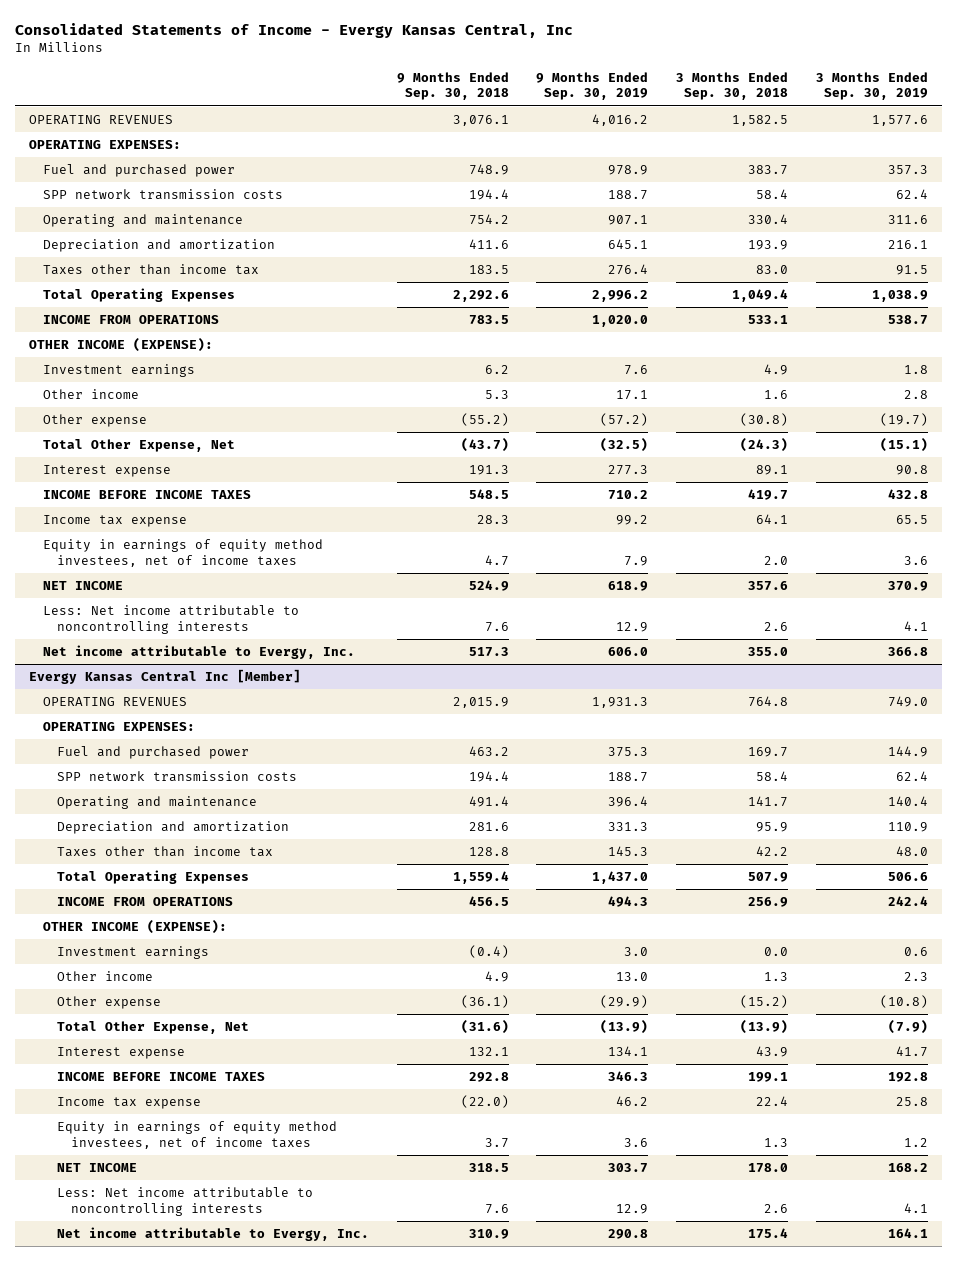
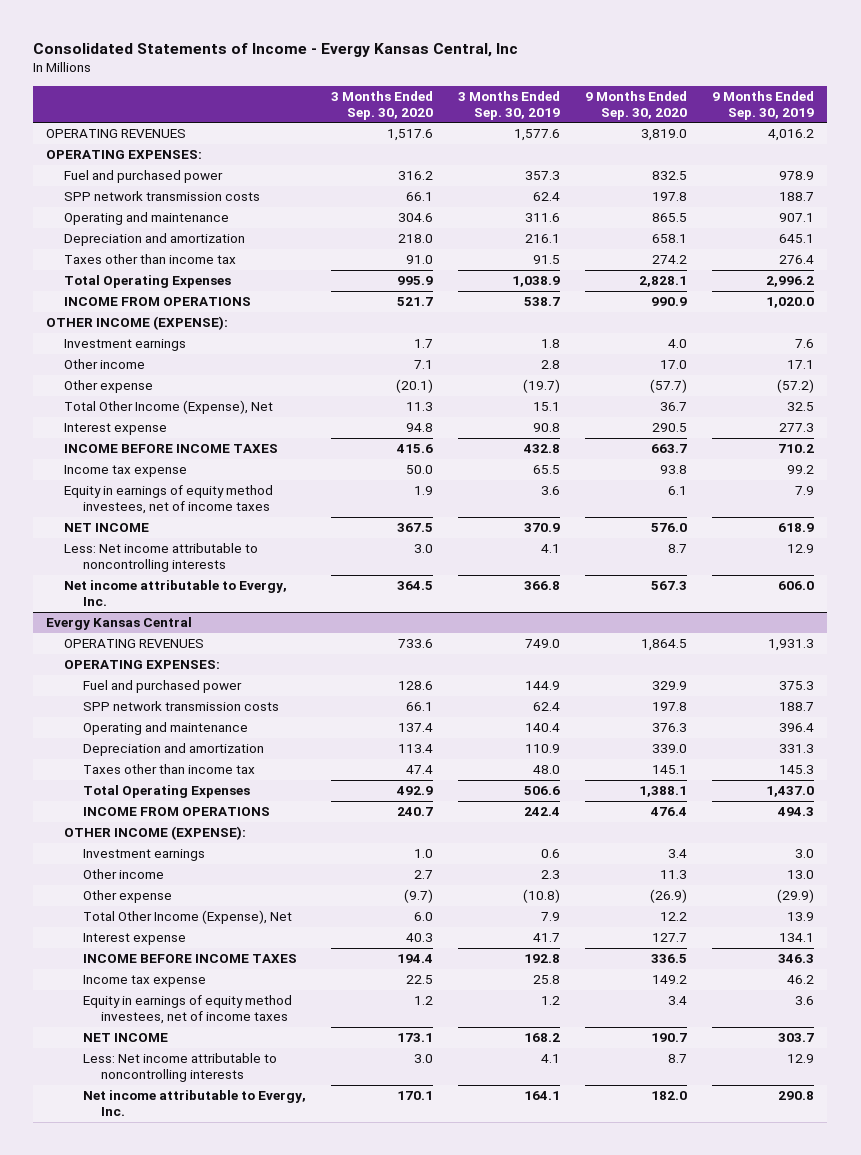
- | 9 Months Ended Sep. 30, 2018 | 9 Months Ended Sep. 30, 2019 | 3 Months Ended Sep. 30, 2018 | 3 Months Ended Sep. 30, 2019
+ | 3 Months Ended Sep. 30, 2020 | 3 Months Ended Sep. 30, 2019 | 9 Months Ended Sep. 30, 2020 | 9 Months Ended Sep. 30, 2019
- Total Other Expense, Net | (43.7) | (32.5) | (24.3) | (15.1)
+ Total Other Income (Expense), Net | 11.3 | 15.1 | 36.7 | 32.5
- Evergy Kansas Central Inc [Member]
+ Evergy Kansas Central
- Total Other Expense, Net | (31.6) | (13.9) | (13.9) | (7.9)
+ Total Other Income (Expense), Net | 6.0 | 7.9 | 12.2 | 13.9

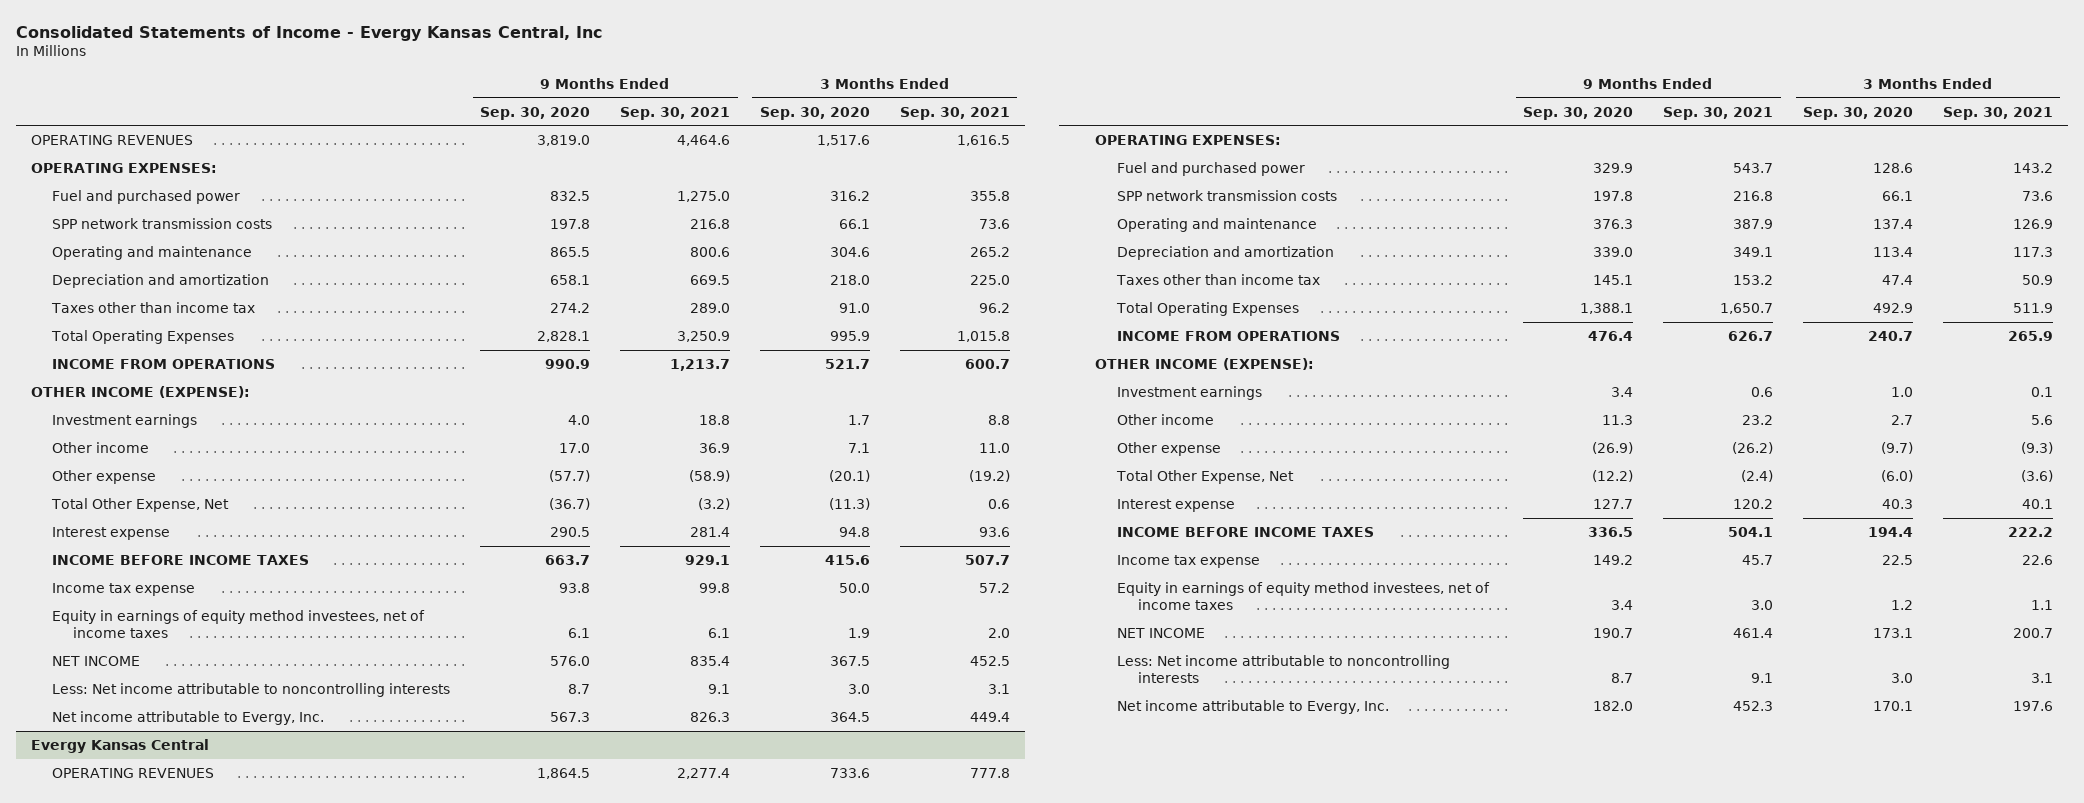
- | 3 Months Ended Sep. 30, 2020 | 3 Months Ended Sep. 30, 2019 | 9 Months Ended Sep. 30, 2020 | 9 Months Ended Sep. 30, 2019
+ | 9 Months Ended Sep. 30, 2020 | 9 Months Ended Sep. 30, 2021 | 3 Months Ended Sep. 30, 2020 | 3 Months Ended Sep. 30, 2021
- Total Other Income (Expense), Net | 11.3 | 15.1 | 36.7 | 32.5
+ Total Other Expense, Net | (36.7) | (3.2) | (11.3) | 0.6
@ Evergy Kansas Central
- Total Other Income (Expense), Net | 6.0 | 7.9 | 12.2 | 13.9
+ Total Other Expense, Net | (12.2) | (2.4) | (6.0) | (3.6)

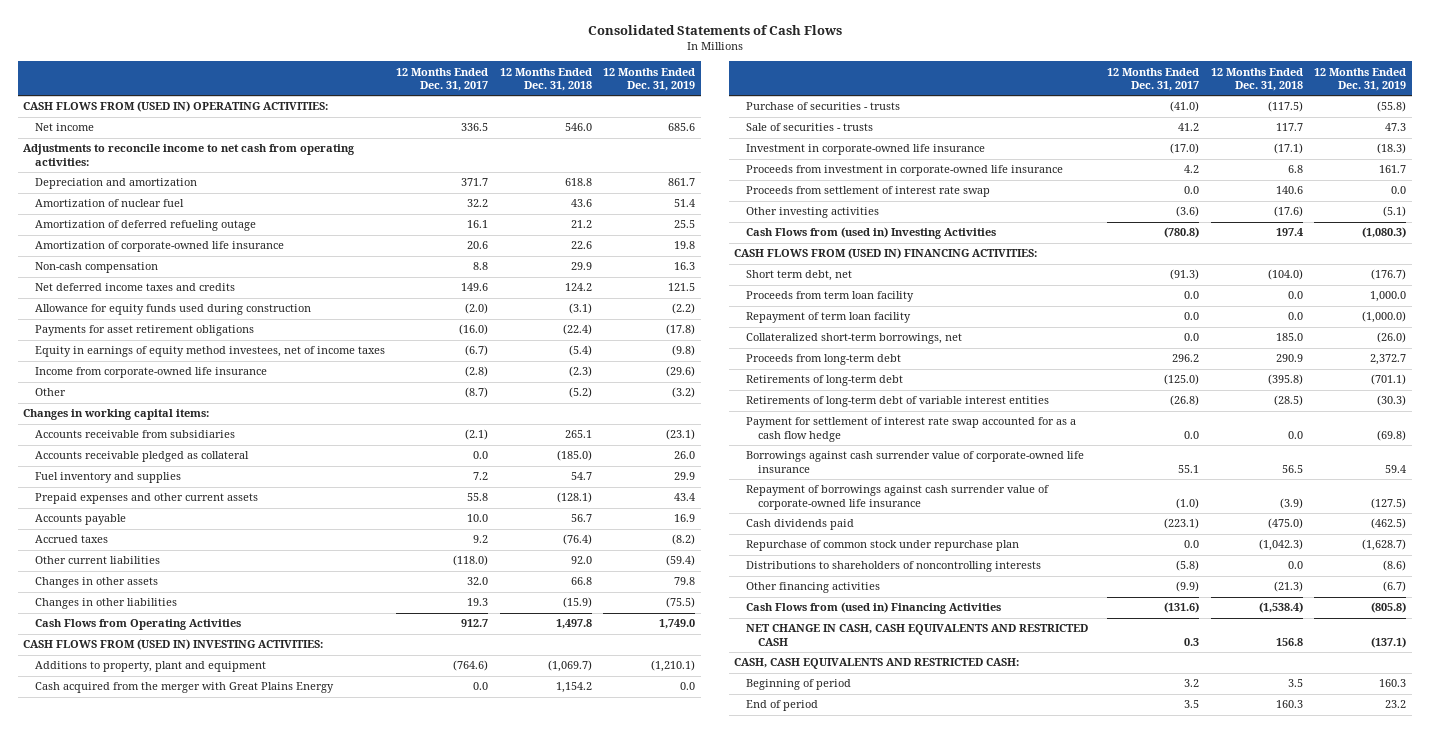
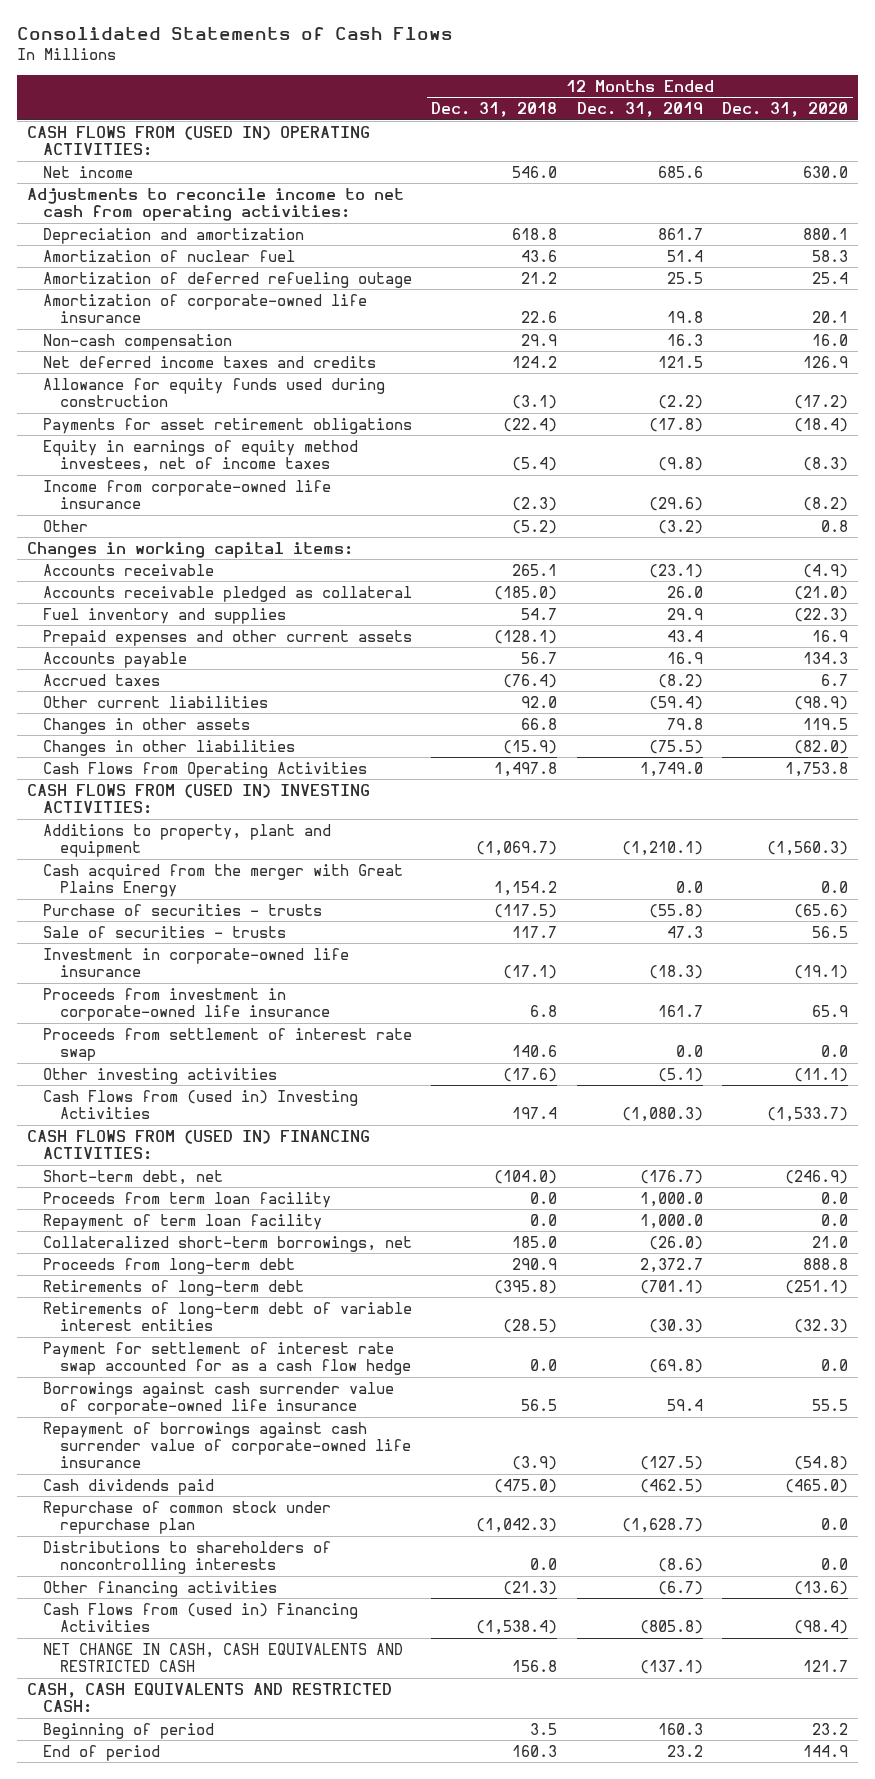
- | 12 Months Ended Dec. 31, 2017 | 12 Months Ended Dec. 31, 2018 | 12 Months Ended Dec. 31, 2019
+ | 12 Months Ended Dec. 31, 2018 | 12 Months Ended Dec. 31, 2019 | 12 Months Ended Dec. 31, 2020
- Accounts receivable from subsidiaries | (2.1) | 265.1 | (23.1)
+ Accounts receivable | 265.1 | (23.1) | (4.9)
- Short term debt, net | (91.3) | (104.0) | (176.7)
+ Short-term debt, net | (104.0) | (176.7) | (246.9)
- Repayment of term loan facility | 0.0 | 0.0 | (1,000.0)
+ Repayment of term loan facility | 0.0 | 1,000.0 | 0.0

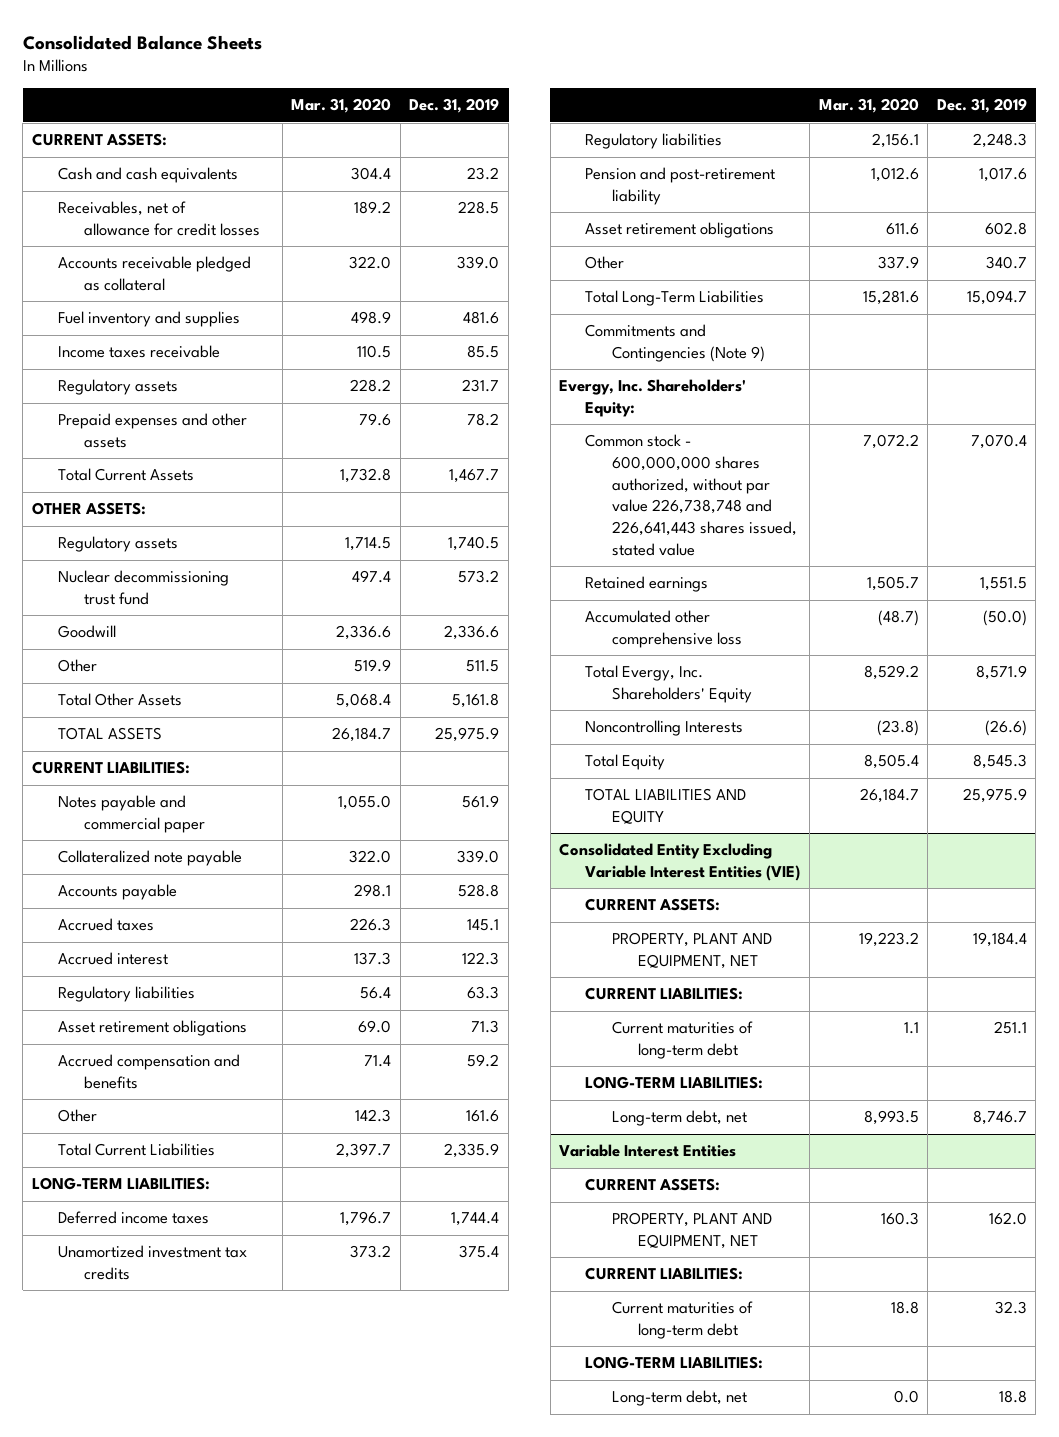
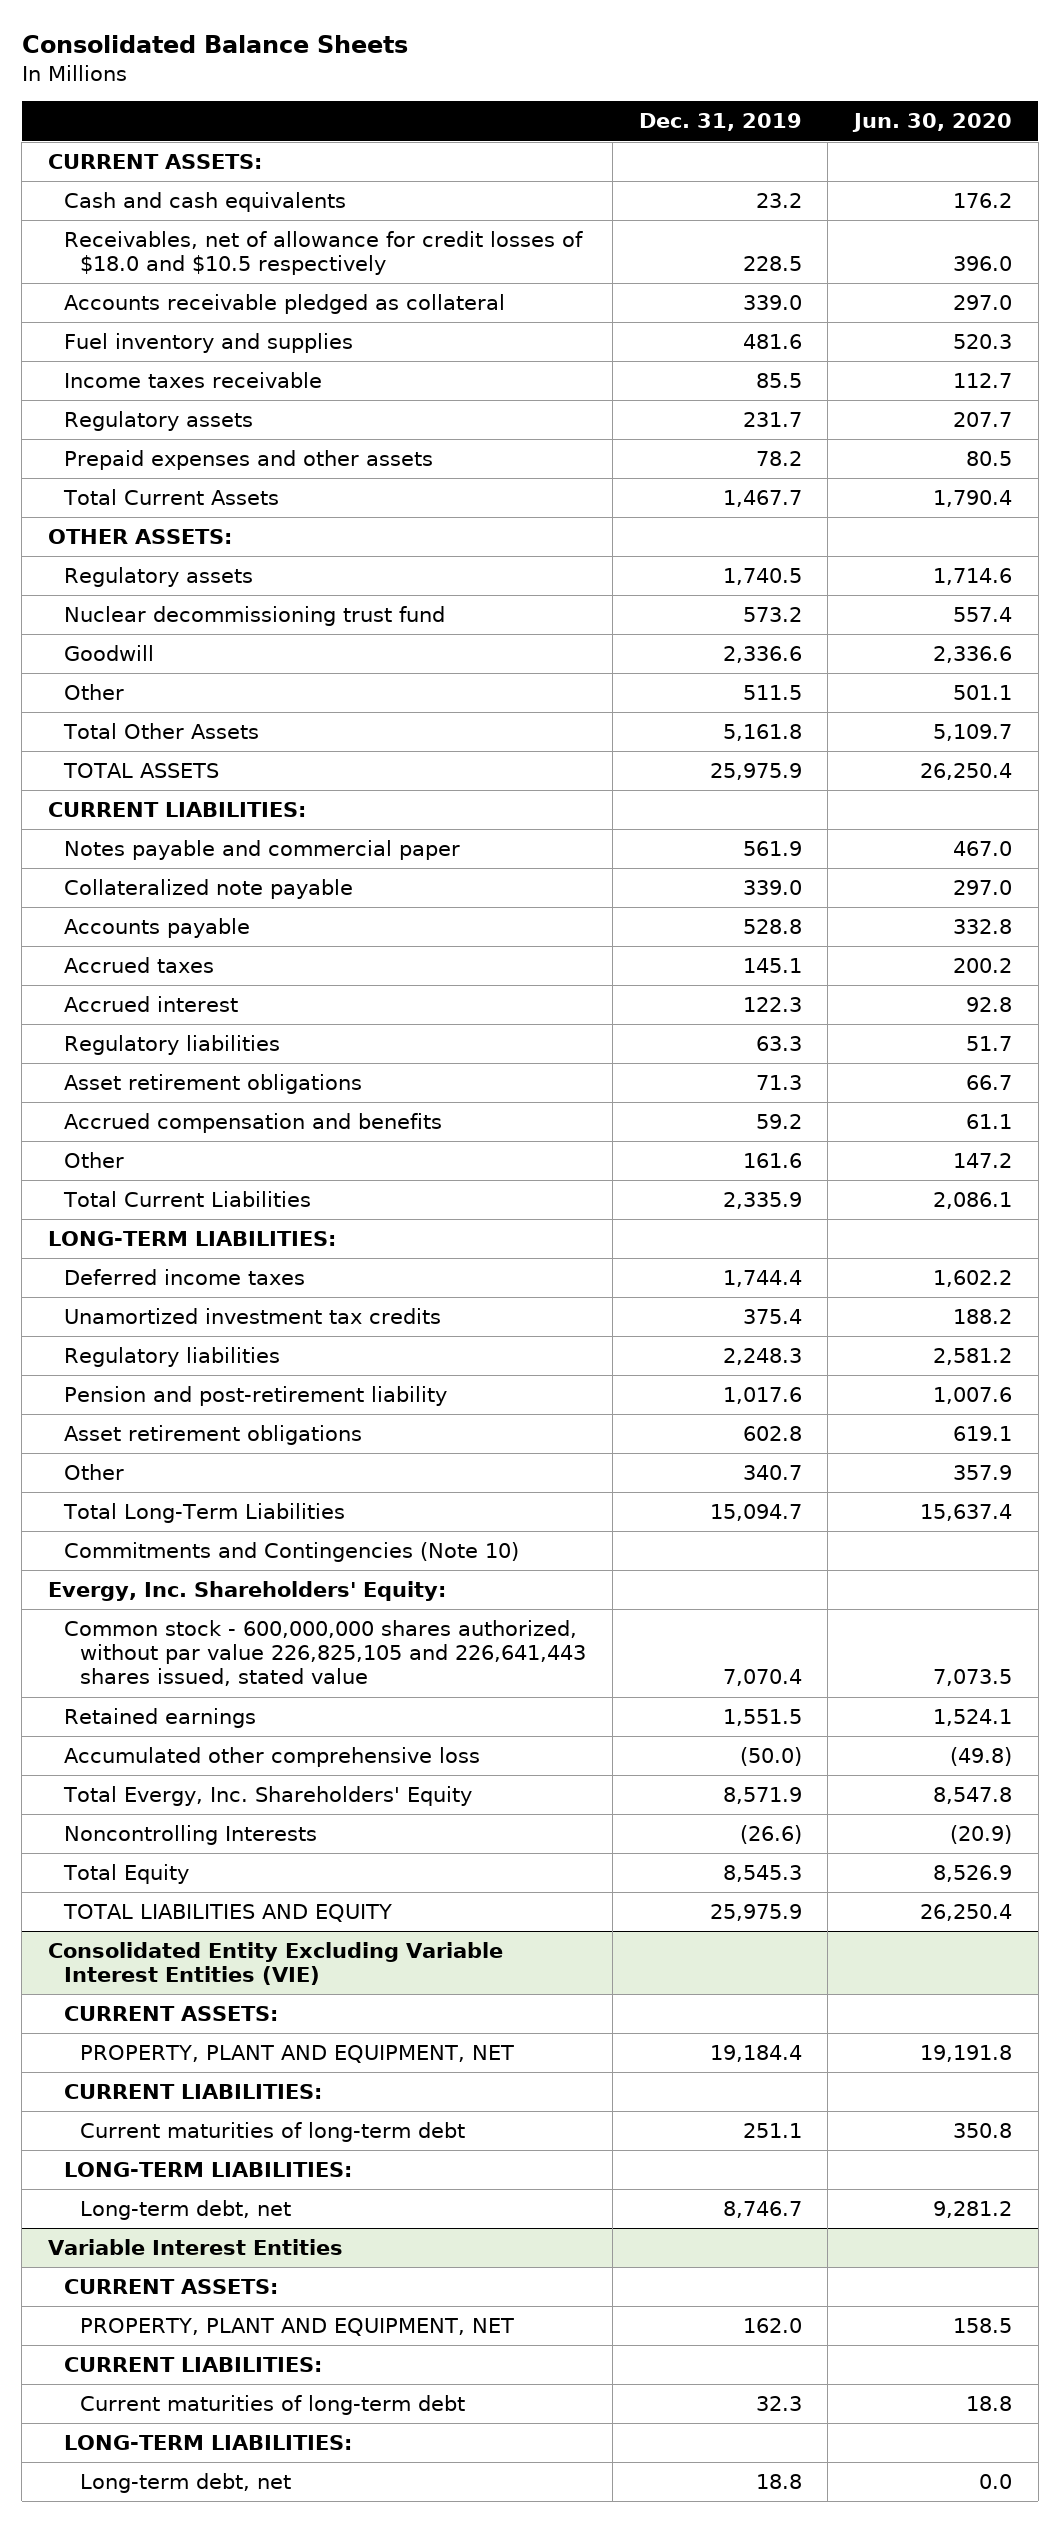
- | Mar. 31, 2020 | Dec. 31, 2019
+ | Dec. 31, 2019 | Jun. 30, 2020
- Receivables, net of allowance for credit losses | 189.2 | 228.5
+ Receivables, net of allowance for credit losses of $18.0 and $10.5 respectively | 228.5 | 396.0
- Commitments and Contingencies (Note 9)
+ Commitments and Contingencies (Note 10)
- Common stock - 600,000,000 shares authorized, without par value 226,738,748 and 226,641,443 shares issued, stated value | 7,072.2 | 7,070.4
+ Common stock - 600,000,000 shares authorized, without par value 226,825,105 and 226,641,443 shares issued, stated value | 7,070.4 | 7,073.5

